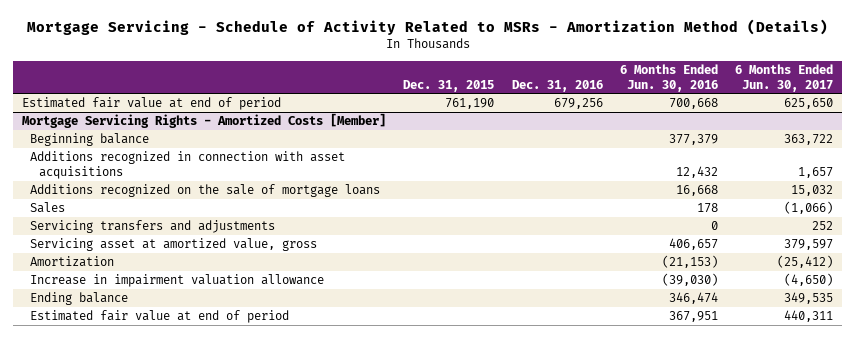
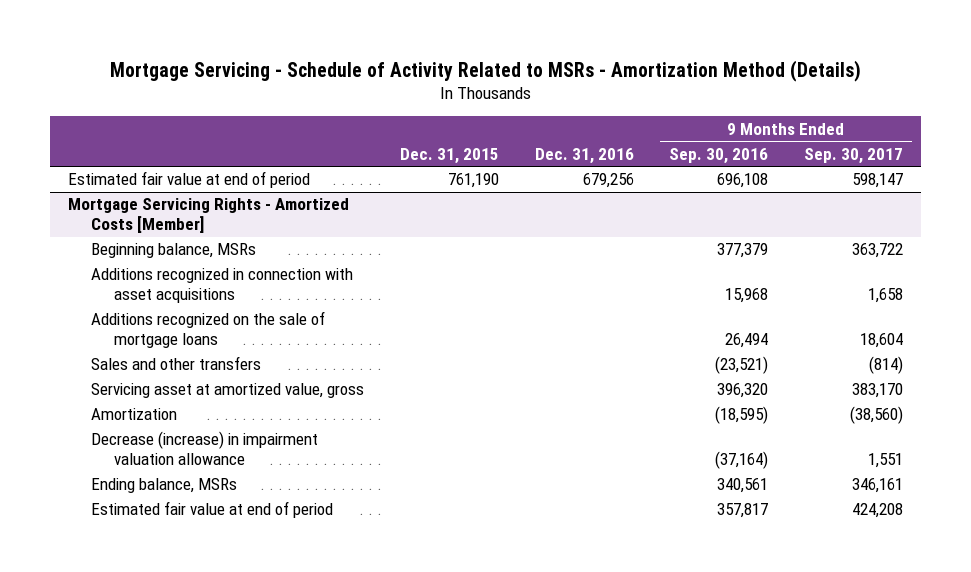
- | Dec. 31, 2015 | Dec. 31, 2016 | 6 Months Ended Jun. 30, 2016 | 6 Months Ended Jun. 30, 2017
+ | Dec. 31, 2015 | Dec. 31, 2016 | 9 Months Ended Sep. 30, 2016 | 9 Months Ended Sep. 30, 2017
@ Mortgage Servicing Rights - Amortized Costs [Member]
- Beginning balance | | | 377,379 | 363,722
+ Beginning balance, MSRs | | | 377,379 | 363,722
- Sales | | | 178 | (1,066)
- Servicing transfers and adjustments | | | 0 | 252
+ Sales and other transfers | | | (23,521) | (814)
- Increase in impairment valuation allowance | | | (39,030) | (4,650)
- Ending balance | | | 346,474 | 349,535
+ Decrease (increase) in impairment valuation allowance | | | (37,164) | 1,551
+ Ending balance, MSRs | | | 340,561 | 346,161

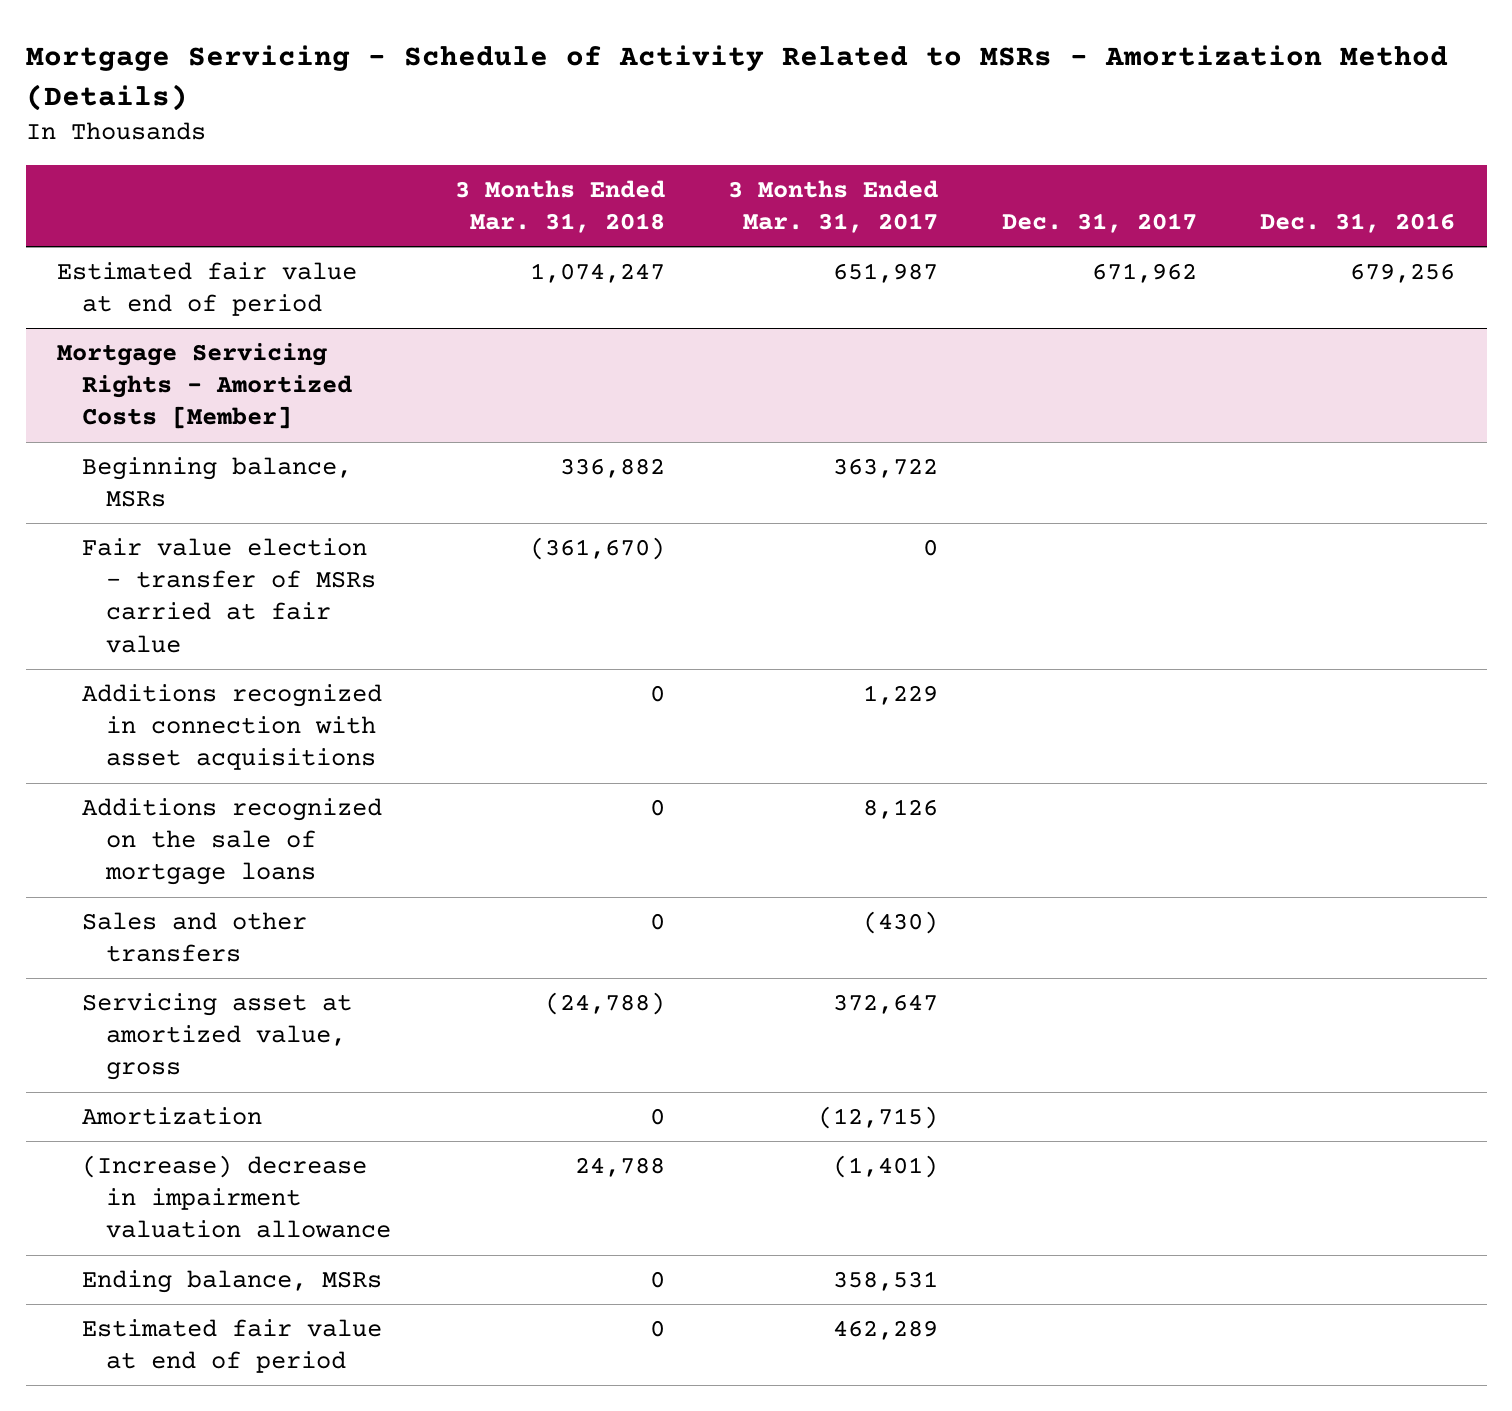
- | Dec. 31, 2015 | Dec. 31, 2016 | 9 Months Ended Sep. 30, 2016 | 9 Months Ended Sep. 30, 2017
+ | 3 Months Ended Mar. 31, 2018 | 3 Months Ended Mar. 31, 2017 | Dec. 31, 2017 | Dec. 31, 2016
@ Mortgage Servicing Rights - Amortized Costs [Member]
+ Fair value election - transfer of MSRs carried at fair value | (361,670) | 0 | |
- Decrease (increase) in impairment valuation allowance | | | (37,164) | 1,551
+ (Increase) decrease in impairment valuation allowance | 24,788 | (1,401) | |

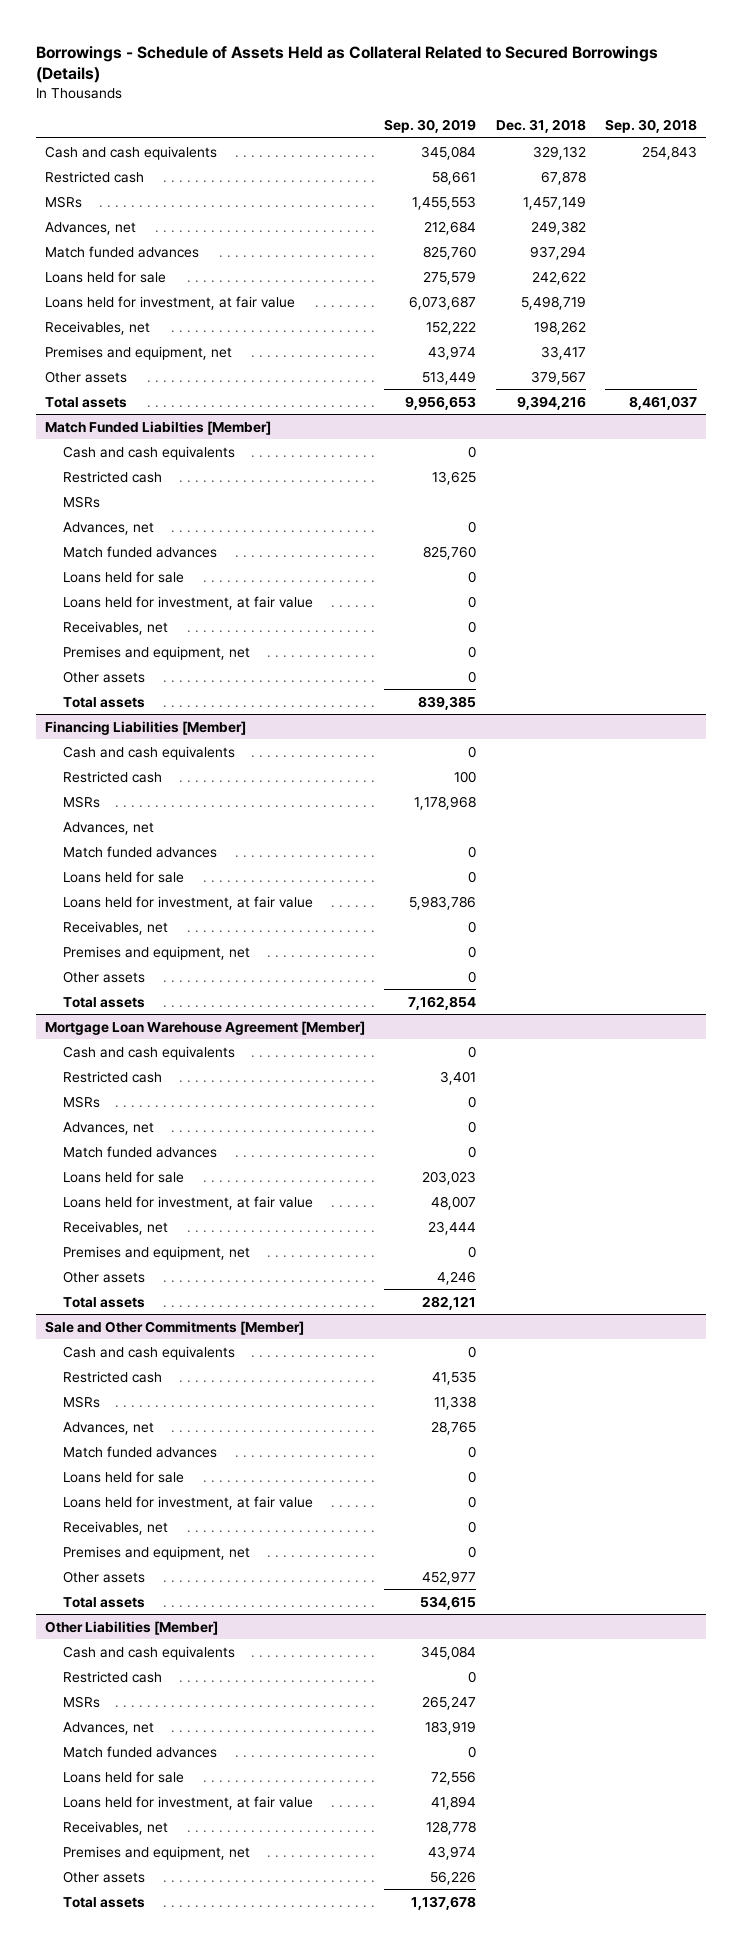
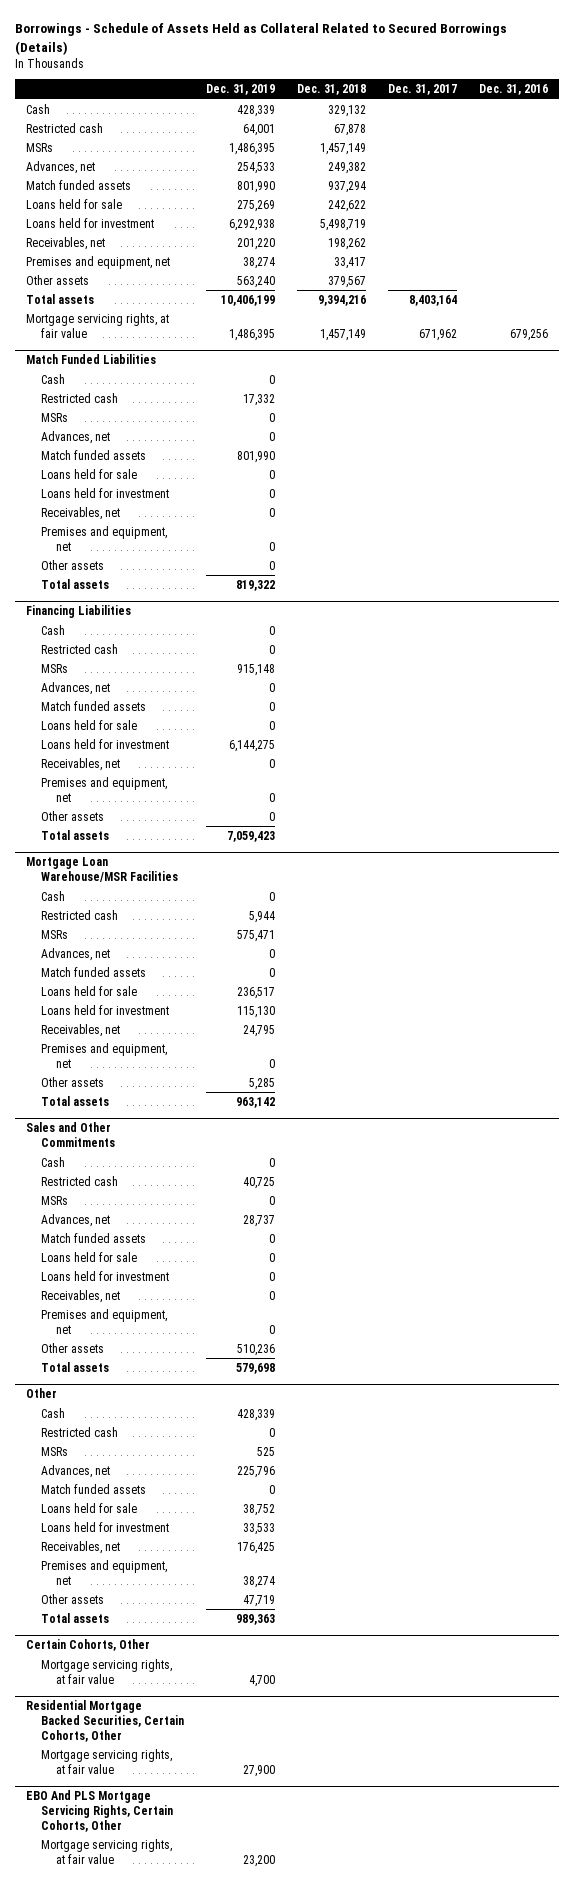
- | Sep. 30, 2019 | Dec. 31, 2018 | Sep. 30, 2018
+ | Dec. 31, 2019 | Dec. 31, 2018 | Dec. 31, 2017 | Dec. 31, 2016
- Cash and cash equivalents | 345,084 | 329,132 | 254,843
+ Cash | 428,339 | 329,132 | |
- Match funded advances | 825,760 | 937,294 |
+ Match funded assets | 801,990 | 937,294 | |
- Loans held for investment, at fair value | 6,073,687 | 5,498,719 |
+ Loans held for investment | 6,292,938 | 5,498,719 | |
- Match Funded Liabilties [Member]
- Cash and cash equivalents | 0 | |
+ Mortgage servicing rights, at fair value | 1,486,395 | 1,457,149 | 671,962 | 679,256
+ Match Funded Liabilities
+ Cash | 0 | | |
- Match funded advances | 825,760 | |
+ Match funded assets | 801,990 | | |
- Loans held for investment, at fair value | 0 | |
+ Loans held for investment | 0 | | |
- Financing Liabilities [Member]
- Cash and cash equivalents | 0 | |
+ Financing Liabilities
+ Cash | 0 | | |
- Match funded advances | 0 | |
+ Match funded assets | 0 | | |
- Loans held for investment, at fair value | 5,983,786 | |
+ Loans held for investment | 6,144,275 | | |
- Mortgage Loan Warehouse Agreement [Member]
- Cash and cash equivalents | 0 | |
+ Mortgage Loan Warehouse/MSR Facilities
+ Cash | 0 | | |
- Match funded advances | 0 | |
+ Match funded assets | 0 | | |
- Loans held for investment, at fair value | 48,007 | |
+ Loans held for investment | 115,130 | | |
- Sale and Other Commitments [Member]
- Cash and cash equivalents | 0 | |
+ Sales and Other Commitments
+ Cash | 0 | | |
- Match funded advances | 0 | |
+ Match funded assets | 0 | | |
- Loans held for investment, at fair value | 0 | |
+ Loans held for investment | 0 | | |
- Other Liabilities [Member]
- Cash and cash equivalents | 345,084 | |
+ Other
+ Cash | 428,339 | | |
- Match funded advances | 0 | |
+ Match funded assets | 0 | | |
- Loans held for investment, at fair value | 41,894 | |
+ Loans held for investment | 33,533 | | |
+ Certain Cohorts, Other
+ Mortgage servicing rights, at fair value | 4,700 | | |
+ Residential Mortgage Backed Securities, Certain Cohorts, Other
+ Mortgage servicing rights, at fair value | 27,900 | | |
+ EBO And PLS Mortgage Servicing Rights, Certain Cohorts, Other
+ Mortgage servicing rights, at fair value | 23,200 | | |

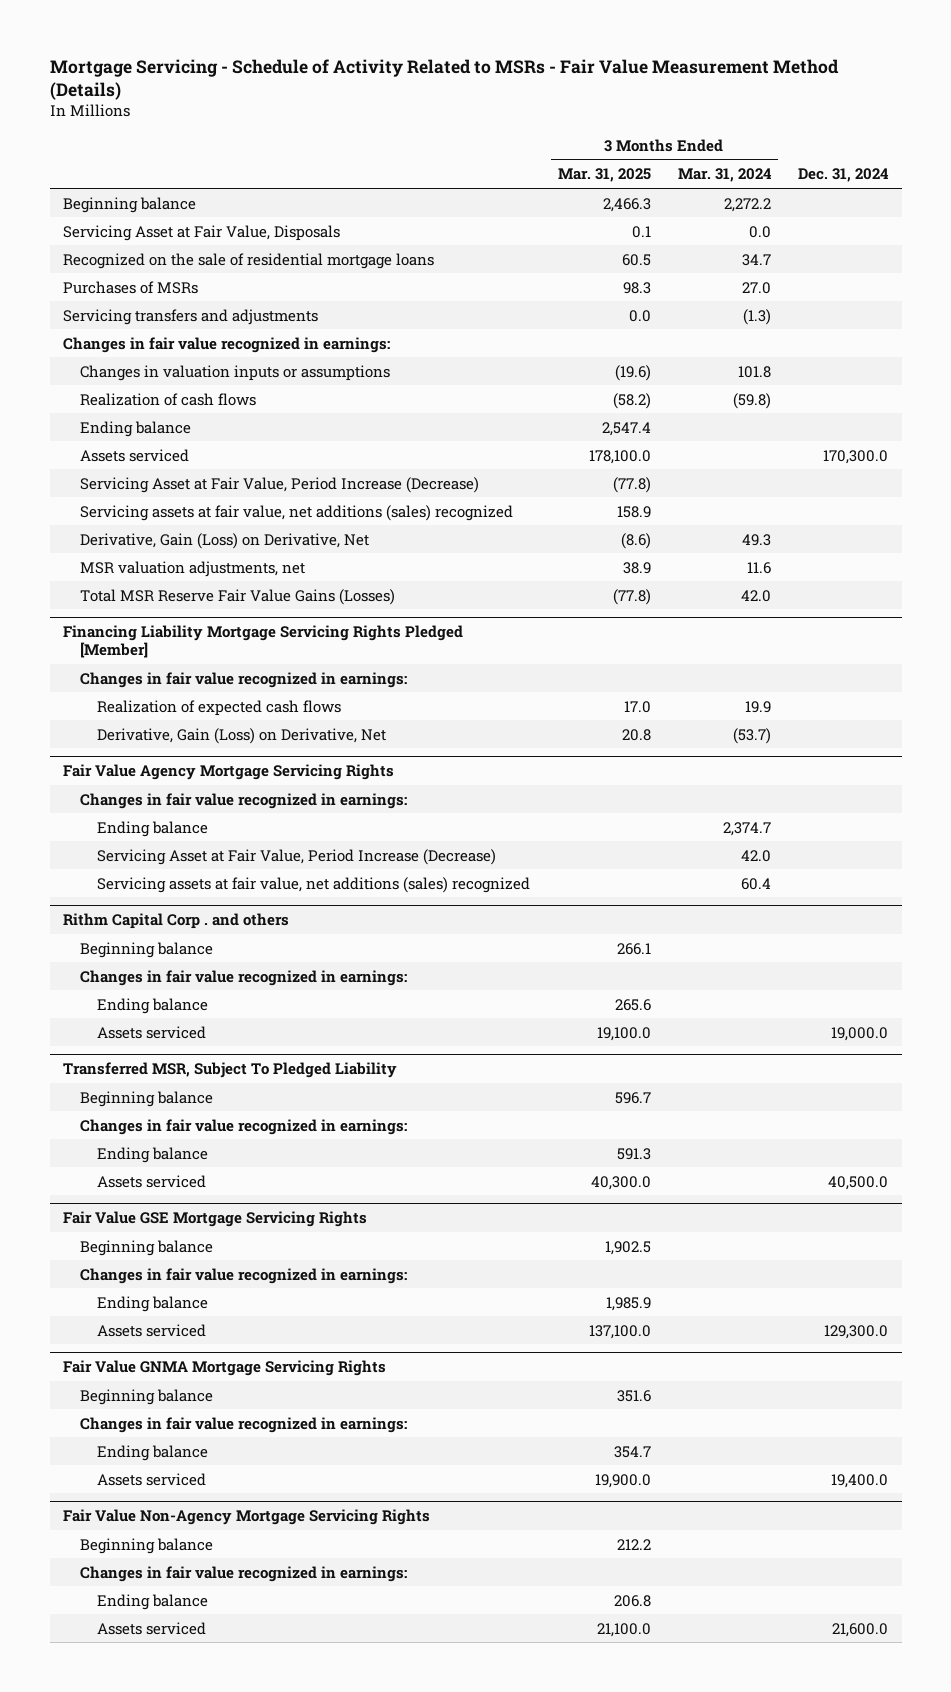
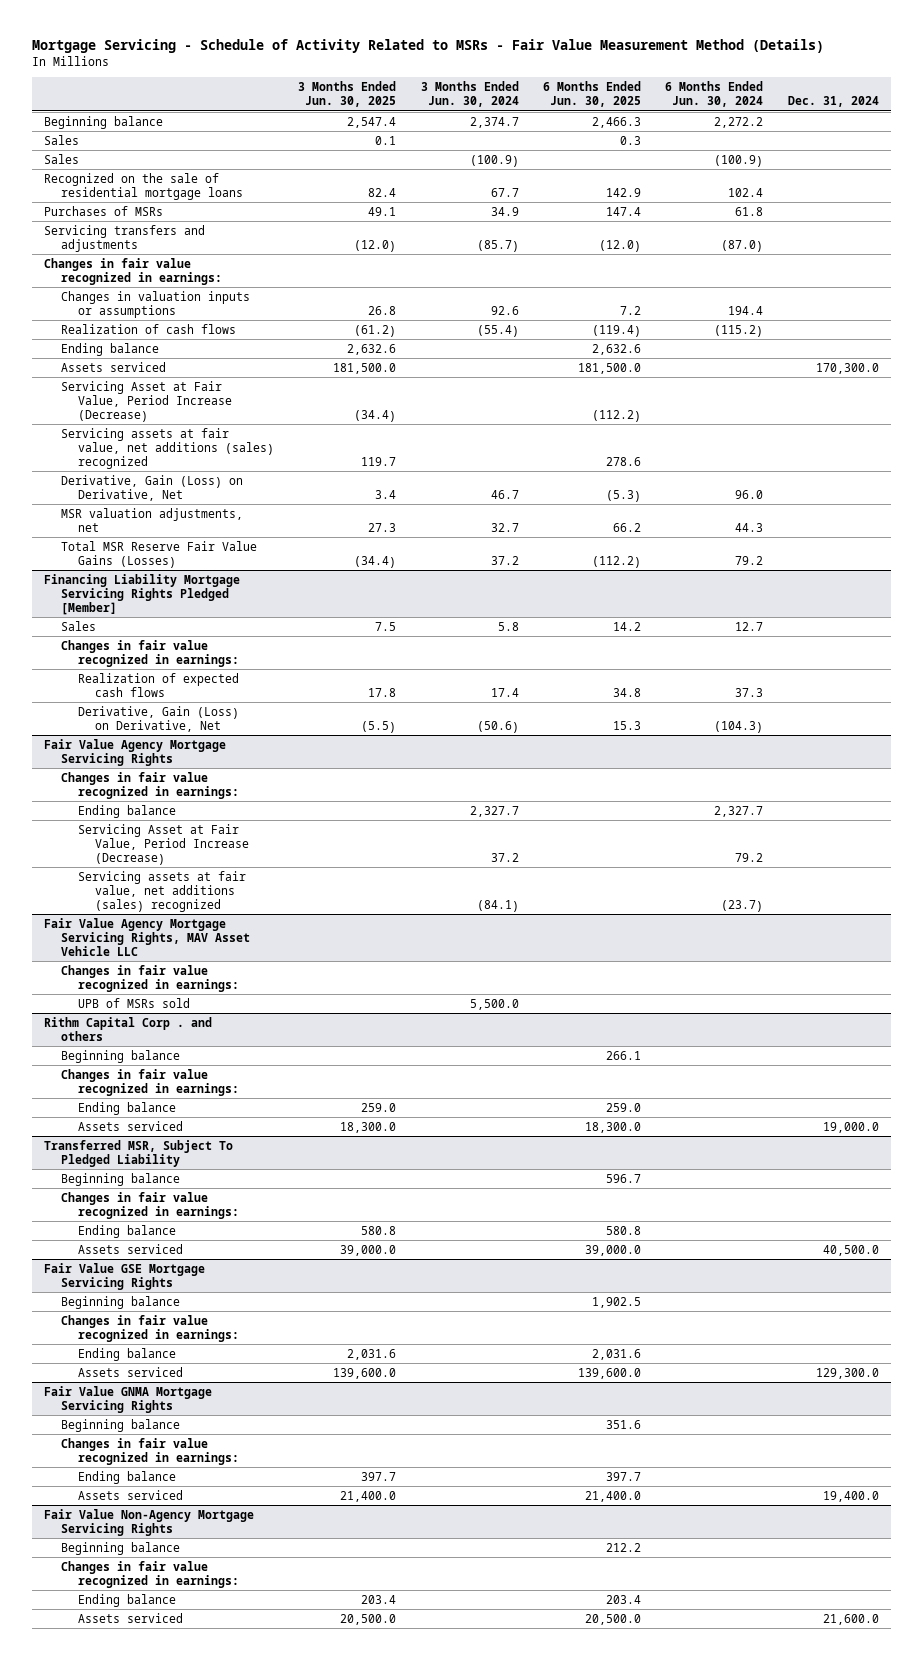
- | 3 Months Ended Mar. 31, 2025 | 3 Months Ended Mar. 31, 2024 | Dec. 31, 2024
+ | 3 Months Ended Jun. 30, 2025 | 3 Months Ended Jun. 30, 2024 | 6 Months Ended Jun. 30, 2025 | 6 Months Ended Jun. 30, 2024 | Dec. 31, 2024
- Servicing Asset at Fair Value, Disposals | 0.1 | 0.0 |
+ Sales | 0.1 | | 0.3 | |
+ Sales | | (100.9) | | (100.9) |
@ Financing Liability Mortgage Servicing Rights Pledged [Member]
+ Sales | 7.5 | 5.8 | 14.2 | 12.7 |
+ Fair Value Agency Mortgage Servicing Rights, MAV Asset Vehicle LLC
+ Changes in fair value recognized in earnings:
+ UPB of MSRs sold | | 5,500.0 | | |

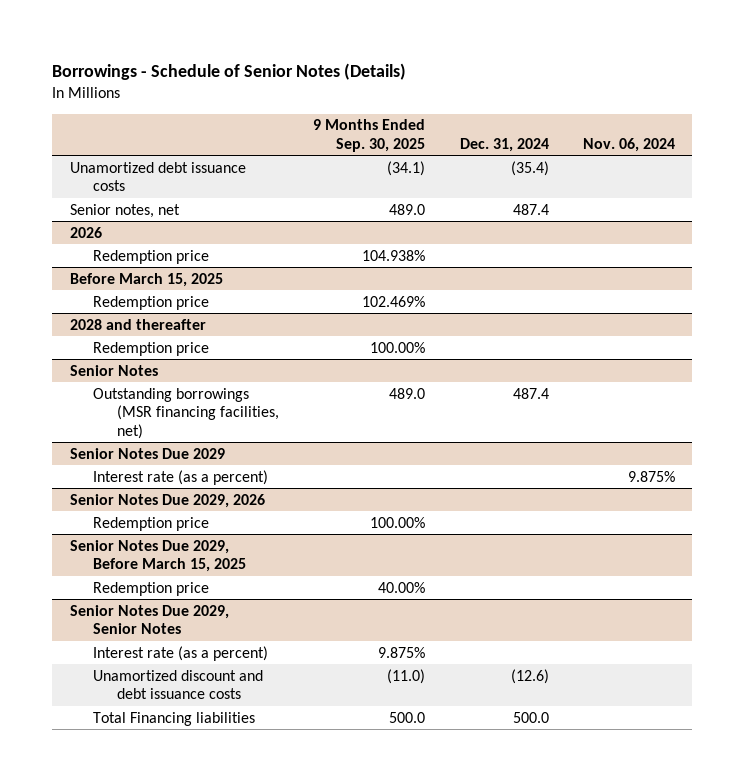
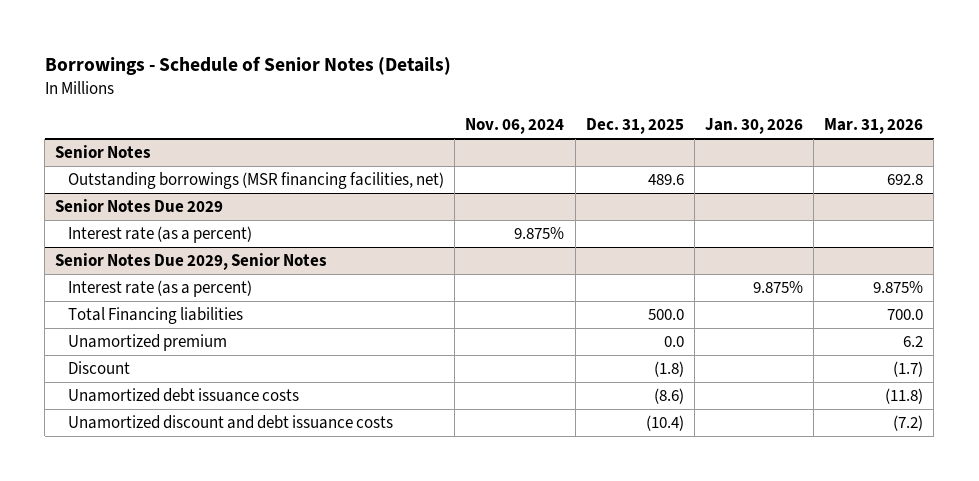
- | 9 Months Ended Sep. 30, 2025 | Dec. 31, 2024 | Nov. 06, 2024
+ | Nov. 06, 2024 | Dec. 31, 2025 | Jan. 30, 2026 | Mar. 31, 2026
- Unamortized debt issuance costs | (34.1) | (35.4) |
- Senior notes, net | 489.0 | 487.4 |
- 2026
- Redemption price | 104.938% | |
- Before March 15, 2025
- Redemption price | 102.469% | |
- 2028 and thereafter
- Redemption price | 100.00% | |
- Senior Notes Due 2029, 2026
- Redemption price | 100.00% | |
- Senior Notes Due 2029, Before March 15, 2025
- Redemption price | 40.00% | |
@ Senior Notes Due 2029, Senior Notes
+ Unamortized premium | | 0.0 | | 6.2
+ Discount | | (1.8) | | (1.7)
+ Unamortized debt issuance costs | | (8.6) | | (11.8)
moved down: Unamortized discount and debt issuance costs | | (10.4) | | (7.2)

